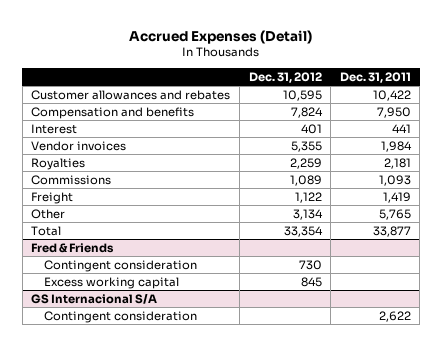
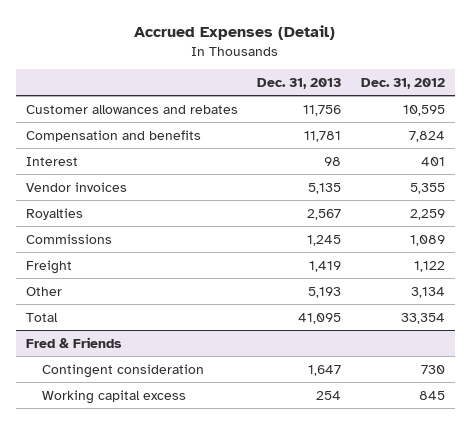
- | Dec. 31, 2012 | Dec. 31, 2011
+ | Dec. 31, 2013 | Dec. 31, 2012
@ Fred & Friends
- Excess working capital | 845 |
- GS Internacional S/A
- Contingent consideration | | 2,622
@ Fred & Friends
+ Working capital excess | 254 | 845

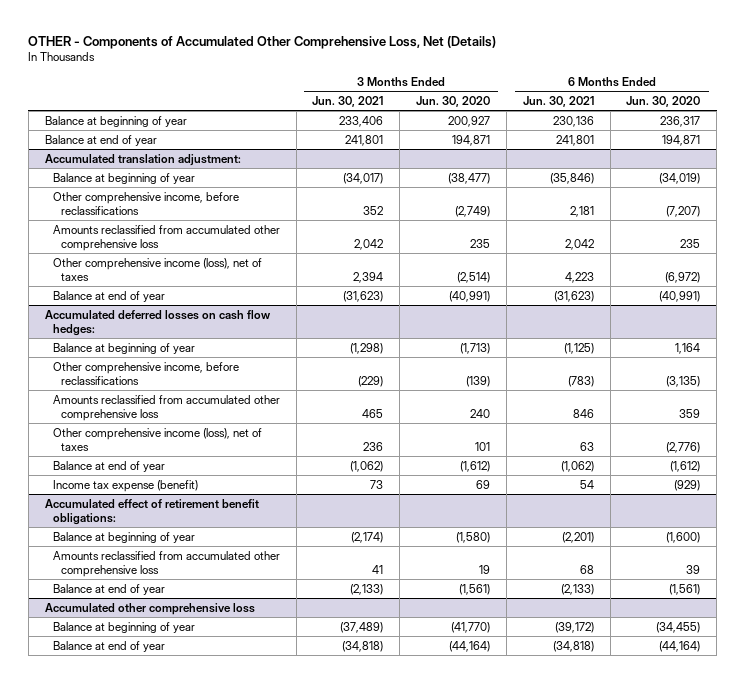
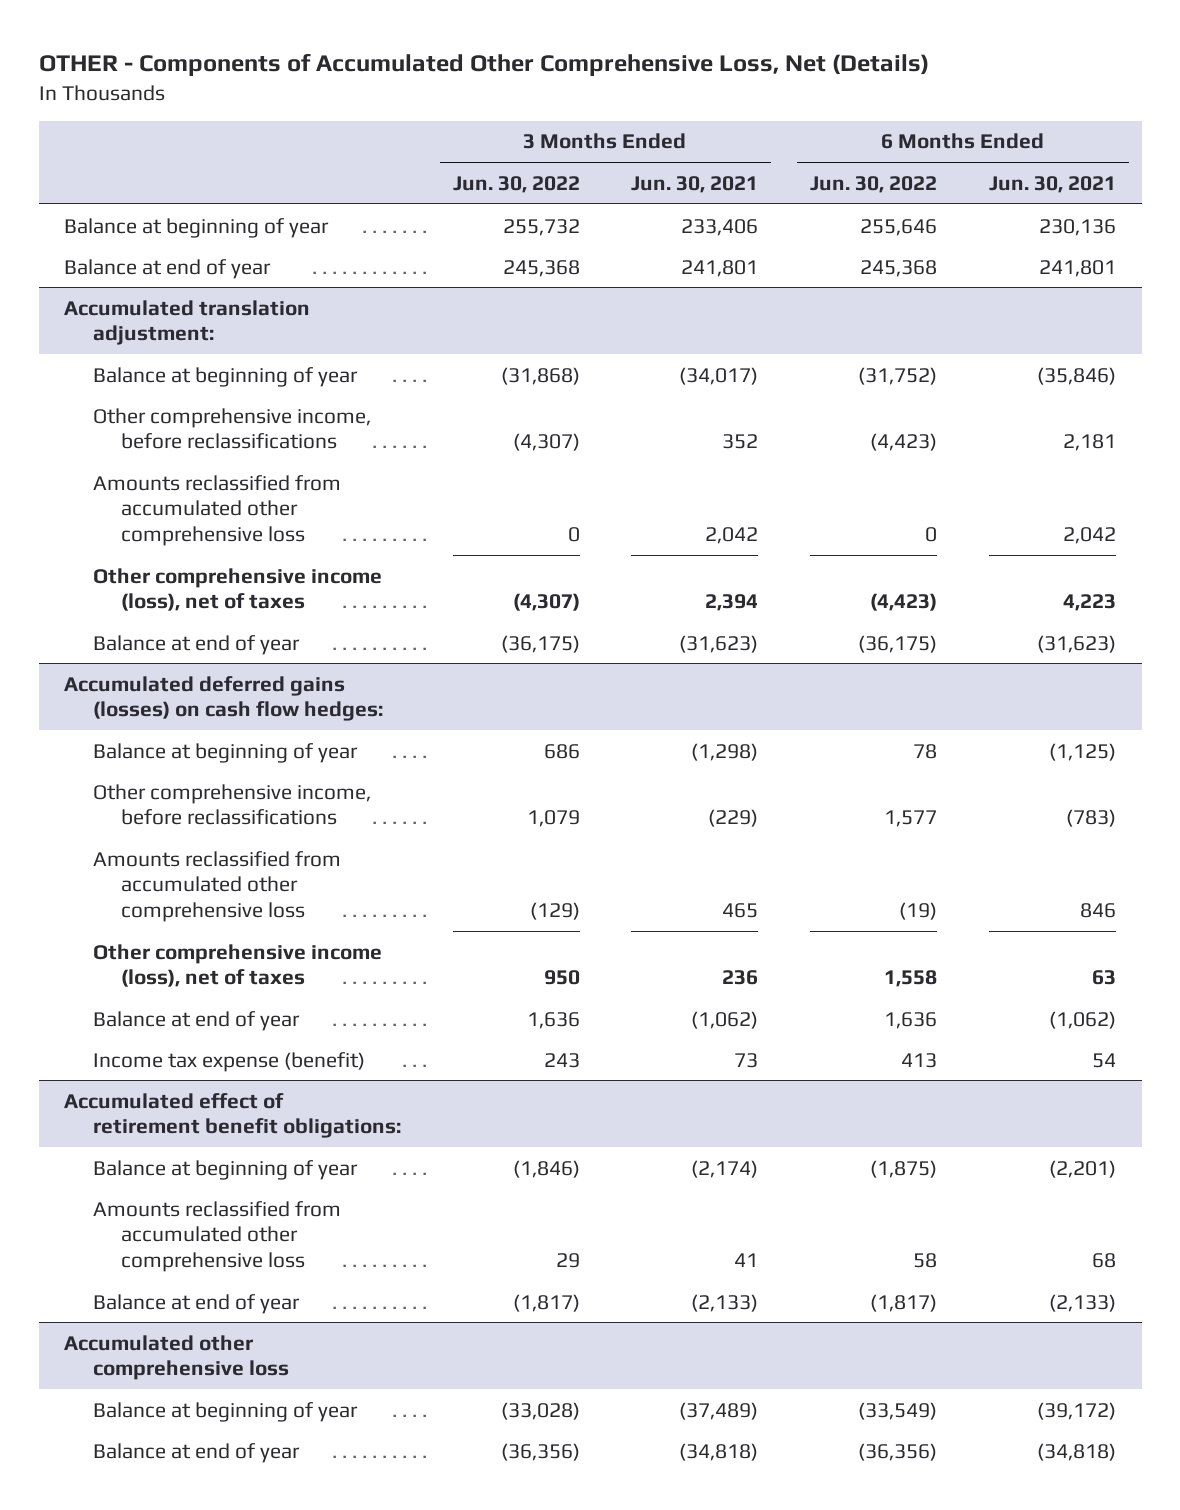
- | 3 Months Ended Jun. 30, 2021 | 3 Months Ended Jun. 30, 2020 | 6 Months Ended Jun. 30, 2021 | 6 Months Ended Jun. 30, 2020
+ | 3 Months Ended Jun. 30, 2022 | 3 Months Ended Jun. 30, 2021 | 6 Months Ended Jun. 30, 2022 | 6 Months Ended Jun. 30, 2021
- Accumulated deferred losses on cash flow hedges:
+ Accumulated deferred gains (losses) on cash flow hedges:

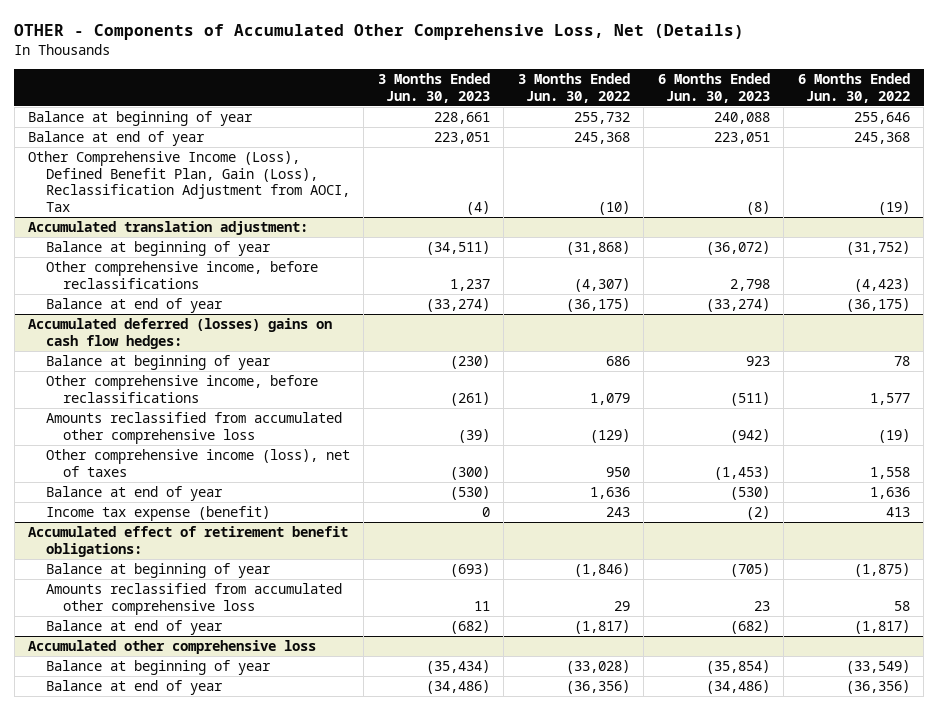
- | 3 Months Ended Jun. 30, 2022 | 3 Months Ended Jun. 30, 2021 | 6 Months Ended Jun. 30, 2022 | 6 Months Ended Jun. 30, 2021
+ | 3 Months Ended Jun. 30, 2023 | 3 Months Ended Jun. 30, 2022 | 6 Months Ended Jun. 30, 2023 | 6 Months Ended Jun. 30, 2022
+ Other Comprehensive Income (Loss), Defined Benefit Plan, Gain (Loss), Reclassification Adjustment from AOCI, Tax | (4) | (10) | (8) | (19)
@ Accumulated translation adjustment:
- Amounts reclassified from accumulated other comprehensive loss | 0 | 2,042 | 0 | 2,042
- Other comprehensive income (loss), net of taxes | (4,307) | 2,394 | (4,423) | 4,223
- Accumulated deferred gains (losses) on cash flow hedges:
+ Accumulated deferred (losses) gains on cash flow hedges:

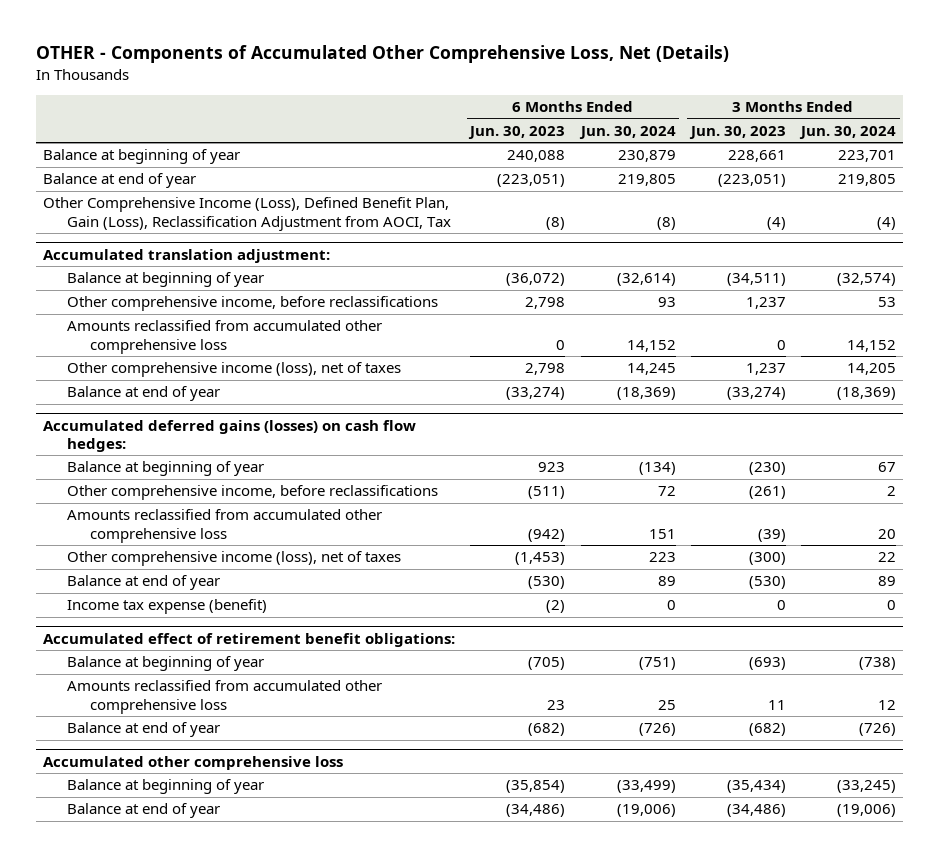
- | 3 Months Ended Jun. 30, 2023 | 3 Months Ended Jun. 30, 2022 | 6 Months Ended Jun. 30, 2023 | 6 Months Ended Jun. 30, 2022
+ | 6 Months Ended Jun. 30, 2023 | 6 Months Ended Jun. 30, 2024 | 3 Months Ended Jun. 30, 2023 | 3 Months Ended Jun. 30, 2024
- Balance at end of year | 223,051 | 245,368 | 223,051 | 245,368
+ Balance at end of year | (223,051) | 219,805 | (223,051) | 219,805
@ Accumulated translation adjustment:
+ Amounts reclassified from accumulated other comprehensive loss | 0 | 14,152 | 0 | 14,152
+ Other comprehensive income (loss), net of taxes | 2,798 | 14,245 | 1,237 | 14,205
- Accumulated deferred (losses) gains on cash flow hedges:
+ Accumulated deferred gains (losses) on cash flow hedges:

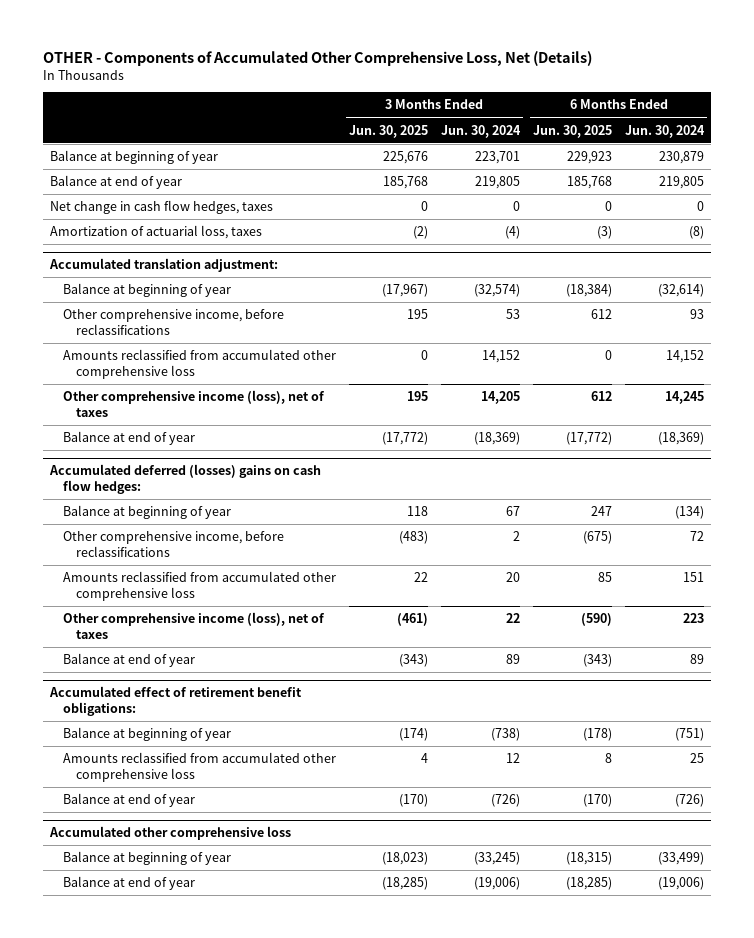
- | 6 Months Ended Jun. 30, 2023 | 6 Months Ended Jun. 30, 2024 | 3 Months Ended Jun. 30, 2023 | 3 Months Ended Jun. 30, 2024
+ | 3 Months Ended Jun. 30, 2025 | 3 Months Ended Jun. 30, 2024 | 6 Months Ended Jun. 30, 2025 | 6 Months Ended Jun. 30, 2024
- Other Comprehensive Income (Loss), Defined Benefit Plan, Gain (Loss), Reclassification Adjustment from AOCI, Tax | (8) | (8) | (4) | (4)
+ Net change in cash flow hedges, taxes | 0 | 0 | 0 | 0
+ Amortization of actuarial loss, taxes | (2) | (4) | (3) | (8)
- Accumulated deferred gains (losses) on cash flow hedges:
+ Accumulated deferred (losses) gains on cash flow hedges:
- Income tax expense (benefit) | (2) | 0 | 0 | 0

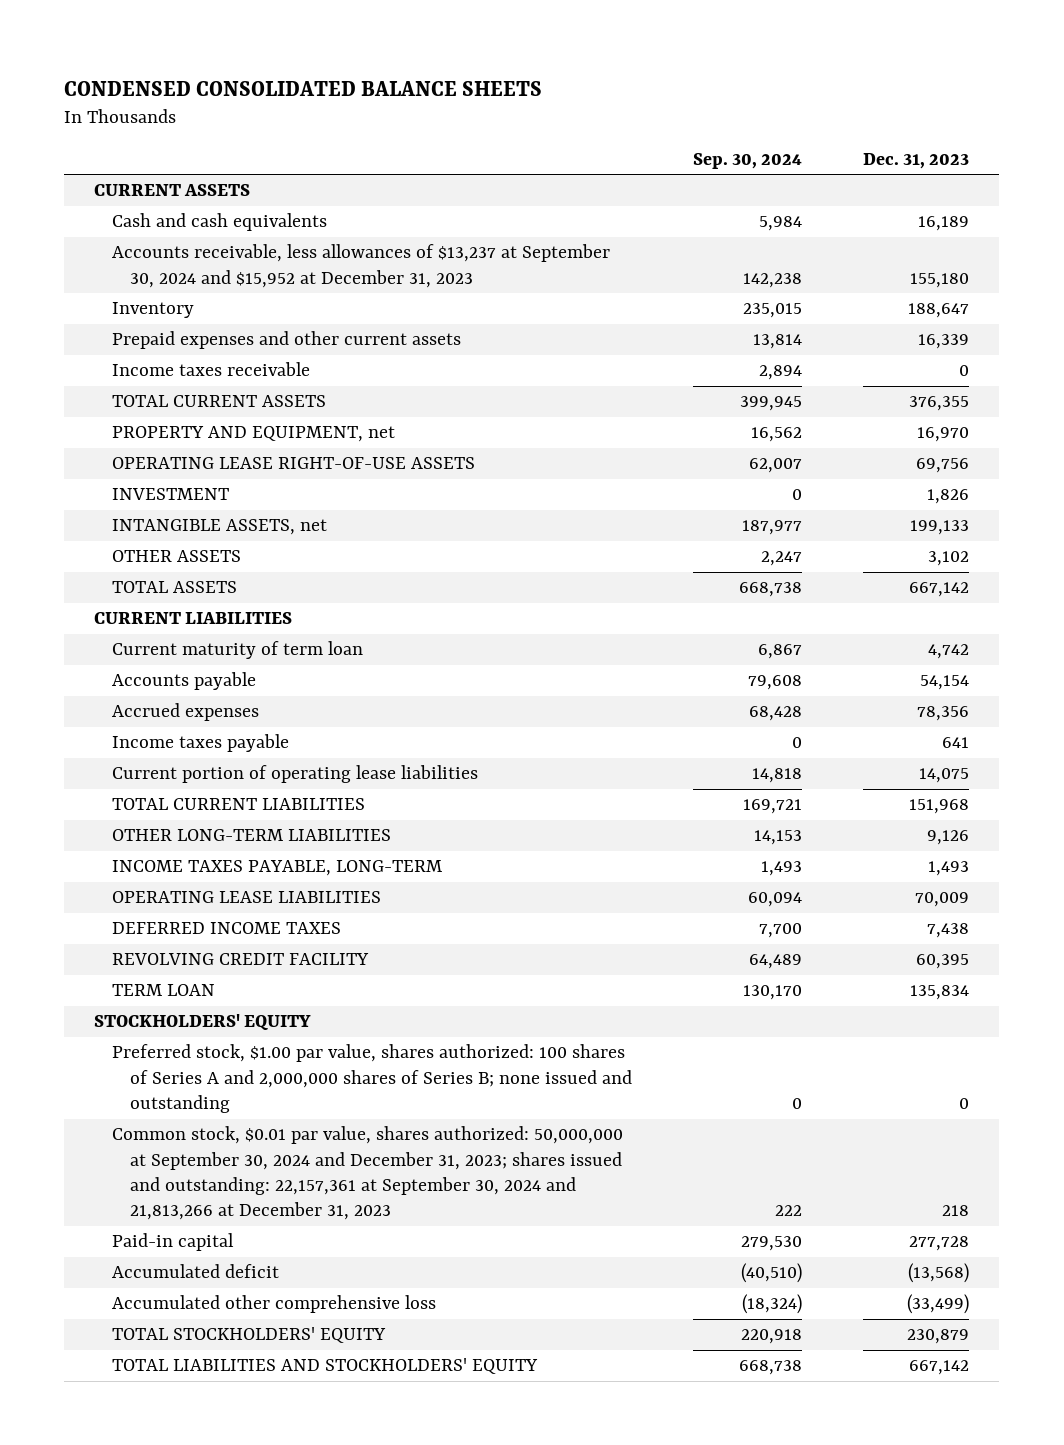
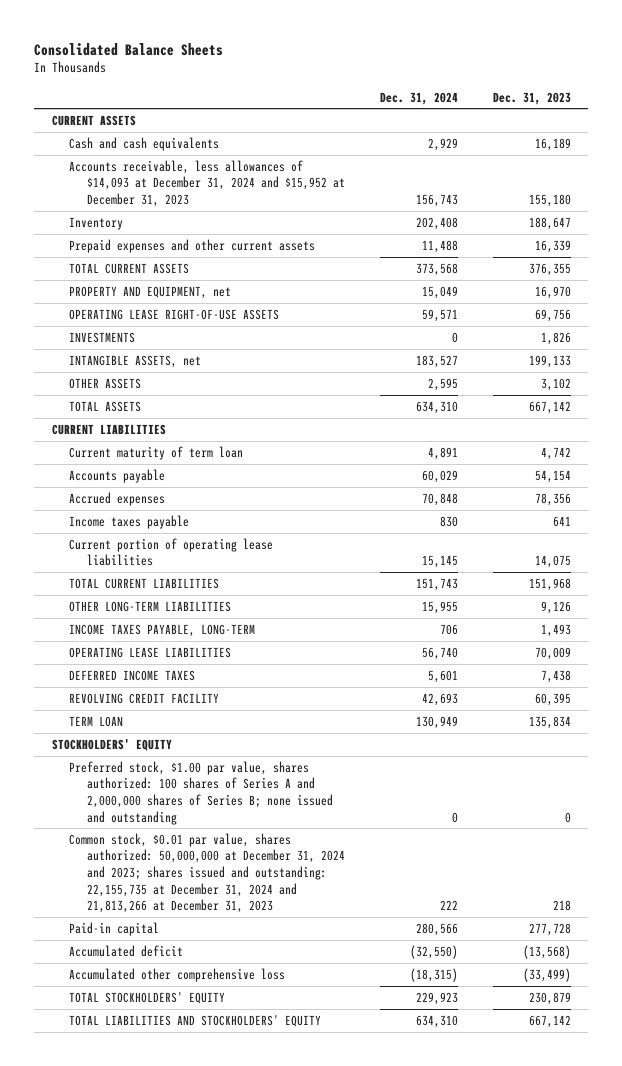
- CONDENSED CONSOLIDATED BALANCE SHEETS
+ Consolidated Balance Sheets
- | Sep. 30, 2024 | Dec. 31, 2023
+ | Dec. 31, 2024 | Dec. 31, 2023
- Accounts receivable, less allowances of $13,237 at September 30, 2024 and $15,952 at December 31, 2023 | 142,238 | 155,180
+ Accounts receivable, less allowances of $14,093 at December 31, 2024 and $15,952 at December 31, 2023 | 156,743 | 155,180
- Income taxes receivable | 2,894 | 0
- INVESTMENT | 0 | 1,826
+ INVESTMENTS | 0 | 1,826
- Common stock, $0.01 par value, shares authorized: 50,000,000 at September 30, 2024 and December 31, 2023; shares issued and outstanding: 22,157,361 at September 30, 2024 and 21,813,266 at December 31, 2023 | 222 | 218
+ Common stock, $0.01 par value, shares authorized: 50,000,000 at December 31, 2024 and 2023; shares issued and outstanding: 22,155,735 at December 31, 2024 and 21,813,266 at December 31, 2023 | 222 | 218

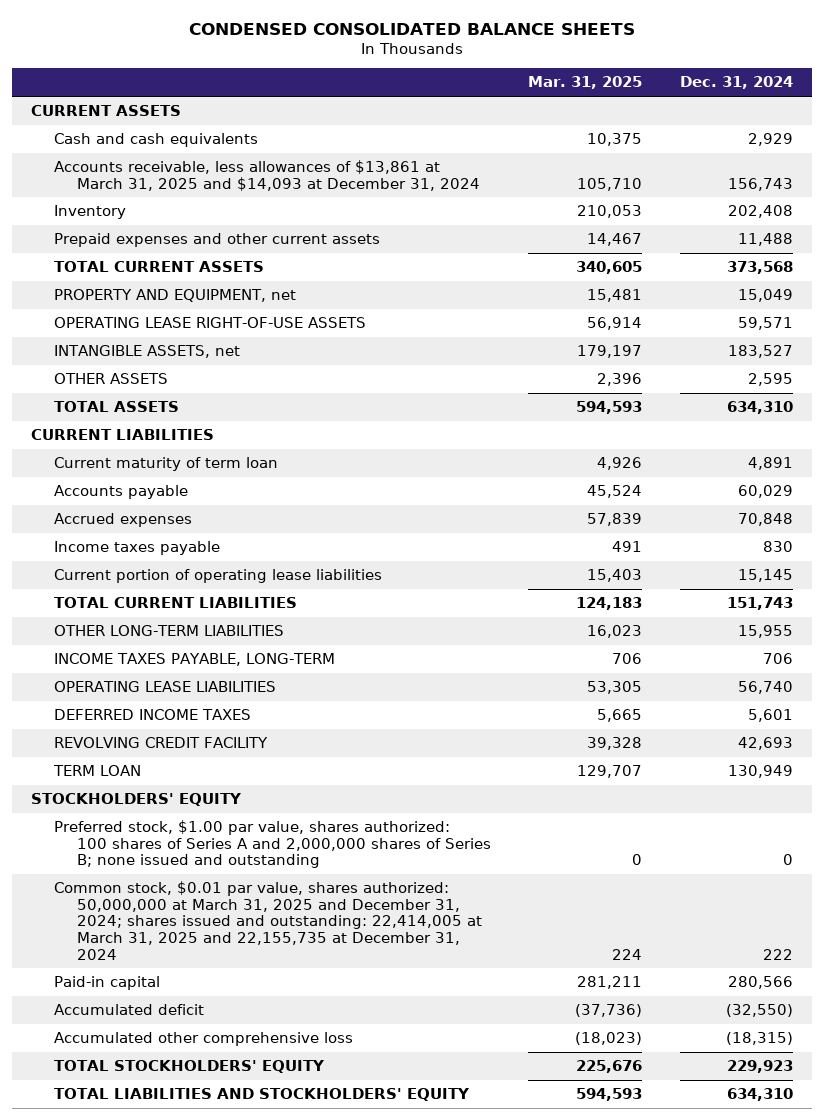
- Consolidated Balance Sheets
+ CONDENSED CONSOLIDATED BALANCE SHEETS
- | Dec. 31, 2024 | Dec. 31, 2023
+ | Mar. 31, 2025 | Dec. 31, 2024
- Accounts receivable, less allowances of $14,093 at December 31, 2024 and $15,952 at December 31, 2023 | 156,743 | 155,180
+ Accounts receivable, less allowances of $13,861 at March 31, 2025 and $14,093 at December 31, 2024 | 105,710 | 156,743
- INVESTMENTS | 0 | 1,826
- Common stock, $0.01 par value, shares authorized: 50,000,000 at December 31, 2024 and 2023; shares issued and outstanding: 22,155,735 at December 31, 2024 and 21,813,266 at December 31, 2023 | 222 | 218
+ Common stock, $0.01 par value, shares authorized: 50,000,000 at March 31, 2025 and December 31, 2024; shares issued and outstanding: 22,414,005 at March 31, 2025 and 22,155,735 at December 31, 2024 | 224 | 222

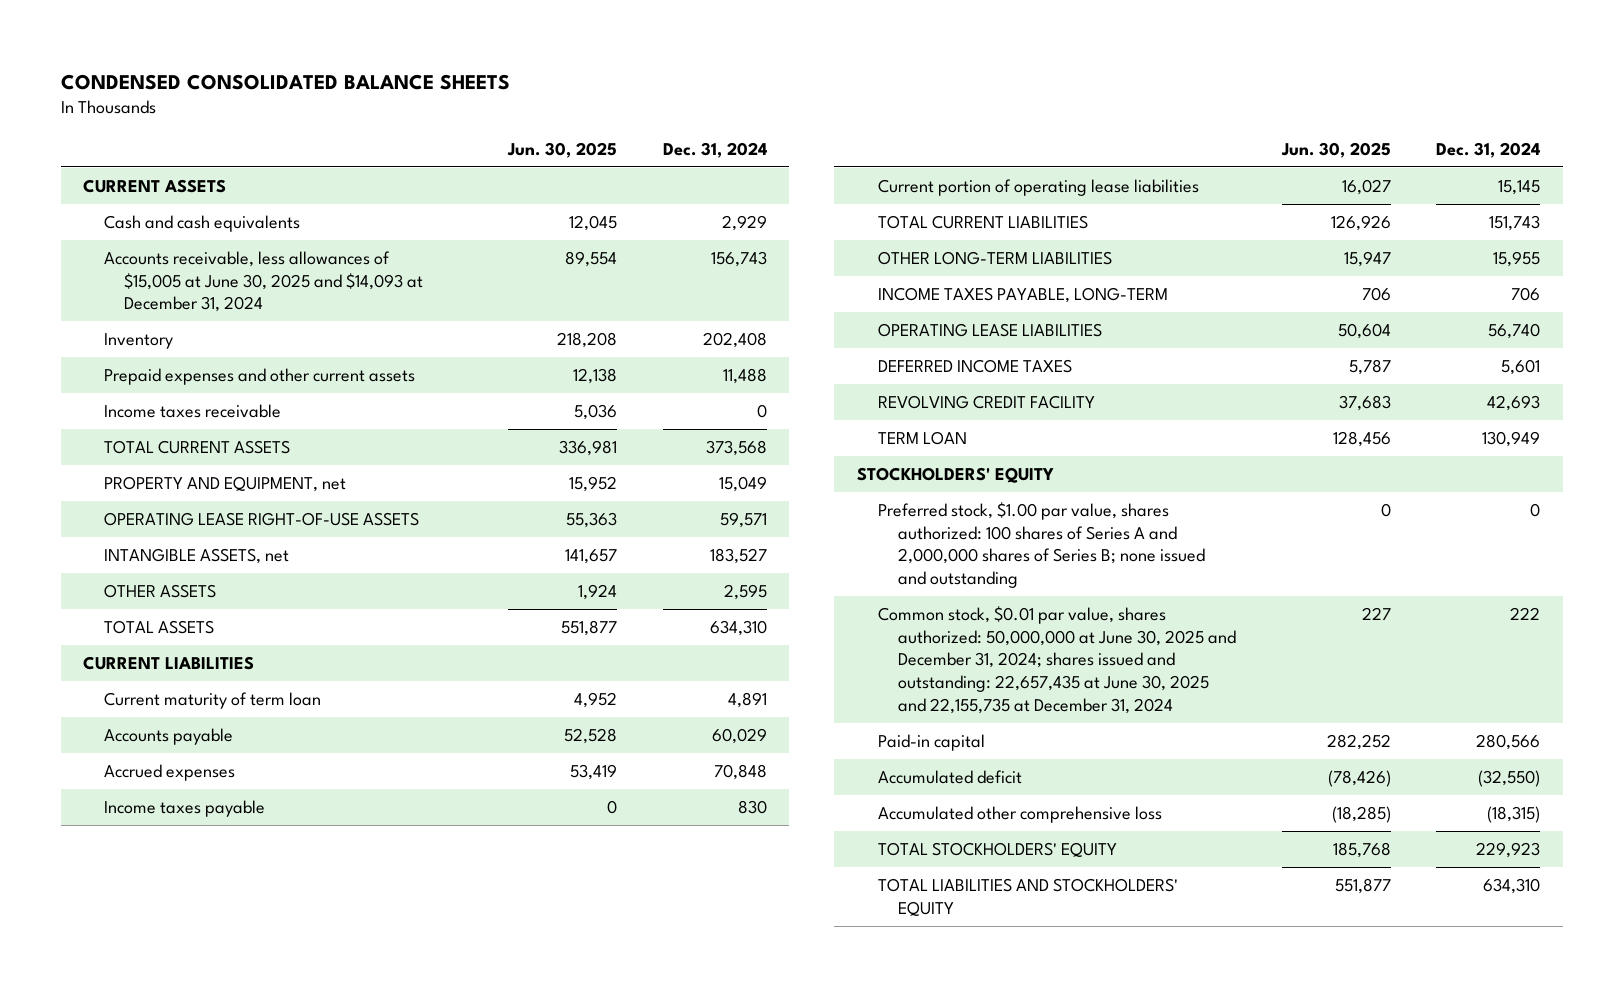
- | Mar. 31, 2025 | Dec. 31, 2024
+ | Jun. 30, 2025 | Dec. 31, 2024
- Accounts receivable, less allowances of $13,861 at March 31, 2025 and $14,093 at December 31, 2024 | 105,710 | 156,743
+ Accounts receivable, less allowances of $15,005 at June 30, 2025 and $14,093 at December 31, 2024 | 89,554 | 156,743
+ Income taxes receivable | 5,036 | 0
- Common stock, $0.01 par value, shares authorized: 50,000,000 at March 31, 2025 and December 31, 2024; shares issued and outstanding: 22,414,005 at March 31, 2025 and 22,155,735 at December 31, 2024 | 224 | 222
+ Common stock, $0.01 par value, shares authorized: 50,000,000 at June 30, 2025 and December 31, 2024; shares issued and outstanding: 22,657,435 at June 30, 2025 and 22,155,735 at December 31, 2024 | 227 | 222

